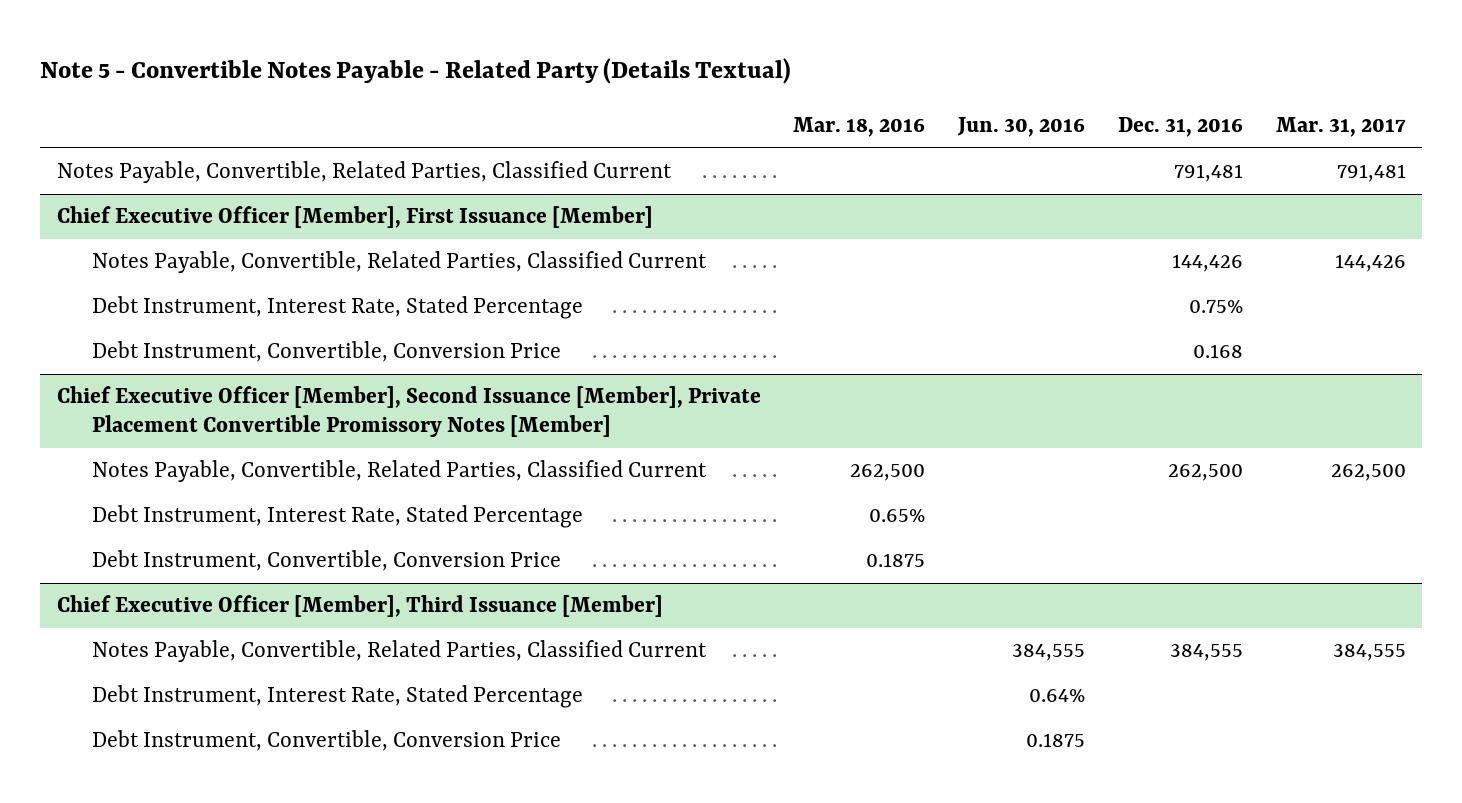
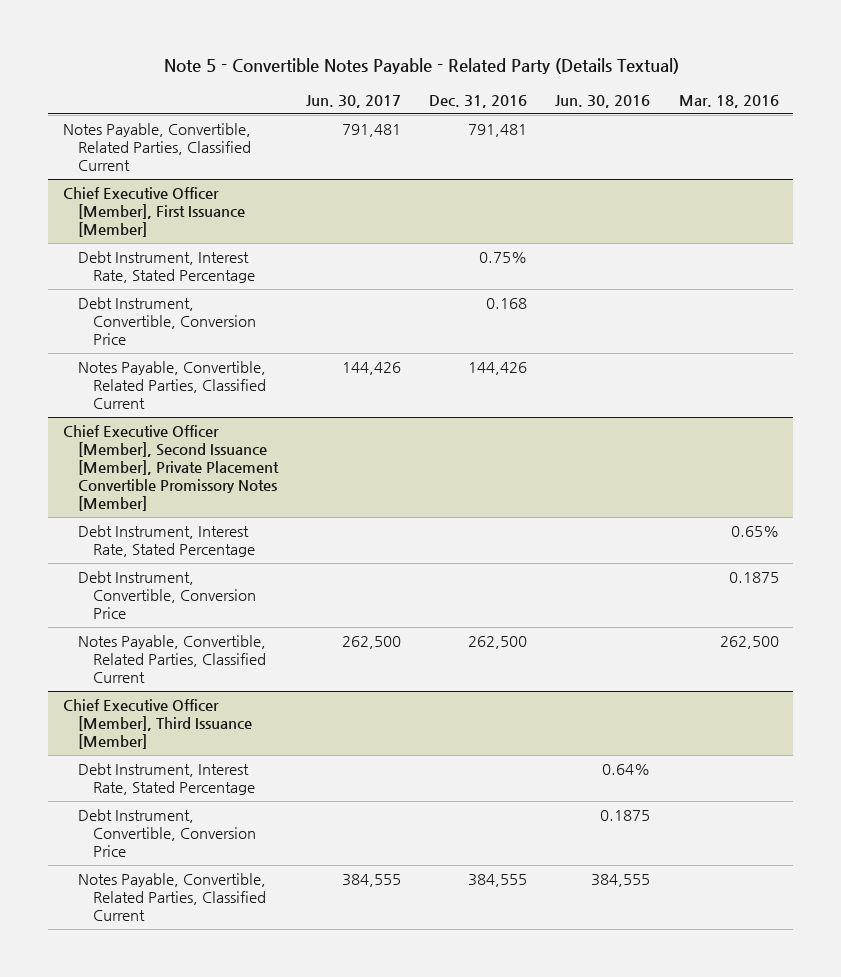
- | Mar. 18, 2016 | Jun. 30, 2016 | Dec. 31, 2016 | Mar. 31, 2017
+ | Jun. 30, 2017 | Dec. 31, 2016 | Jun. 30, 2016 | Mar. 18, 2016
@ Chief Executive Officer [Member], First Issuance [Member]
moved down: Notes Payable, Convertible, Related Parties, Classified Current | 144,426 | 144,426 | |
@ Chief Executive Officer [Member], Second Issuance [Member], Private Placement Convertible Promissory Notes [Member]
moved down: Notes Payable, Convertible, Related Parties, Classified Current | 262,500 | 262,500 | | 262,500
@ Chief Executive Officer [Member], Third Issuance [Member]
moved down: Notes Payable, Convertible, Related Parties, Classified Current | 384,555 | 384,555 | 384,555 |

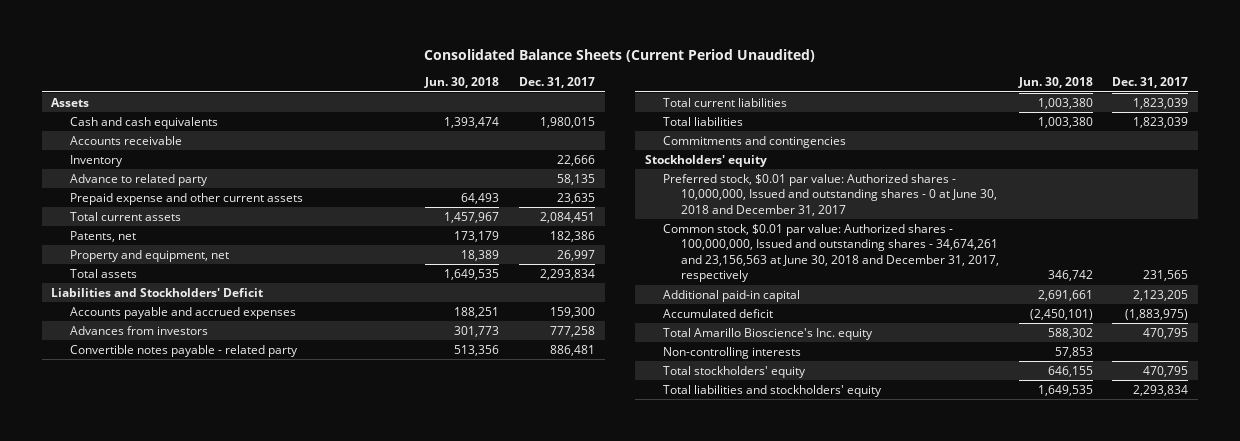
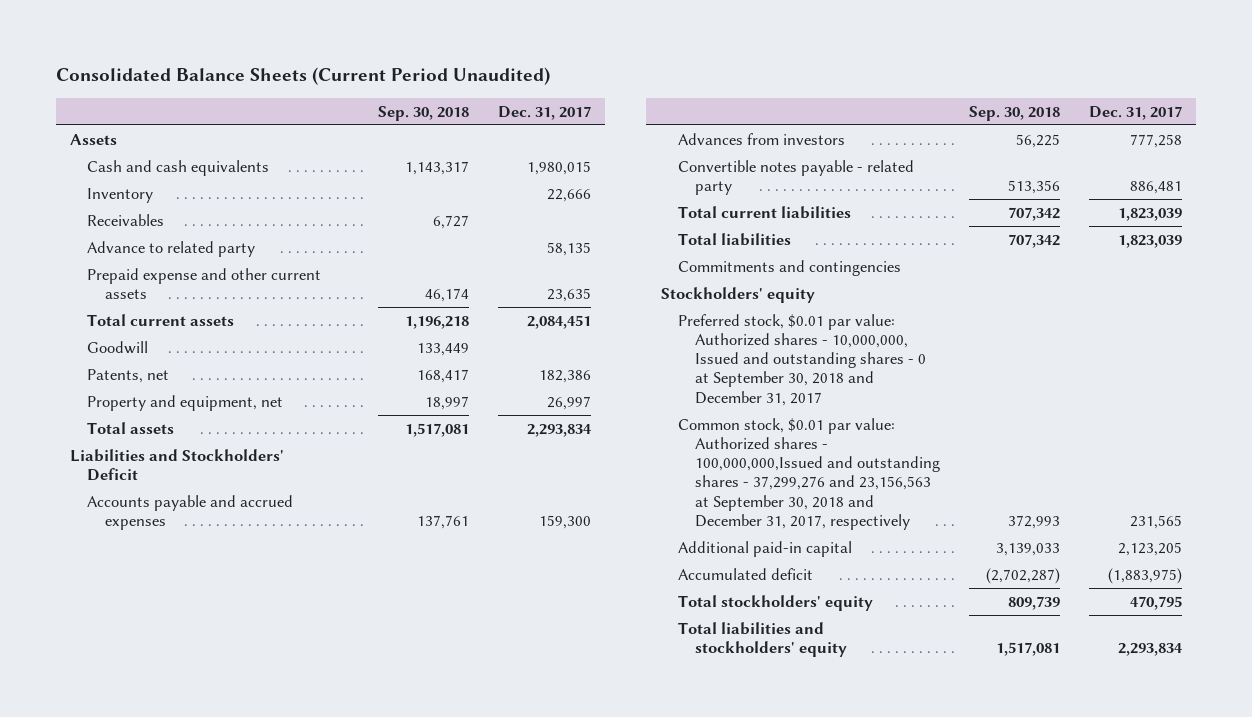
- | Jun. 30, 2018 | Dec. 31, 2017
+ | Sep. 30, 2018 | Dec. 31, 2017
- Accounts receivable
+ Receivables | 6,727 |
+ Goodwill | 133,449 |
- Preferred stock, $0.01 par value: Authorized shares - 10,000,000, Issued and outstanding shares - 0 at June 30, 2018 and December 31, 2017
- Common stock, $0.01 par value: Authorized shares - 100,000,000, Issued and outstanding shares - 34,674,261 and 23,156,563 at June 30, 2018 and December 31, 2017, respectively | 346,742 | 231,565
+ Preferred stock, $0.01 par value: Authorized shares - 10,000,000, Issued and outstanding shares - 0 at September 30, 2018 and December 31, 2017
+ Common stock, $0.01 par value: Authorized shares - 100,000,000,Issued and outstanding shares - 37,299,276 and 23,156,563 at September 30, 2018 and December 31, 2017, respectively | 372,993 | 231,565
- Total Amarillo Bioscience's Inc. equity | 588,302 | 470,795
- Non-controlling interests | 57,853 |

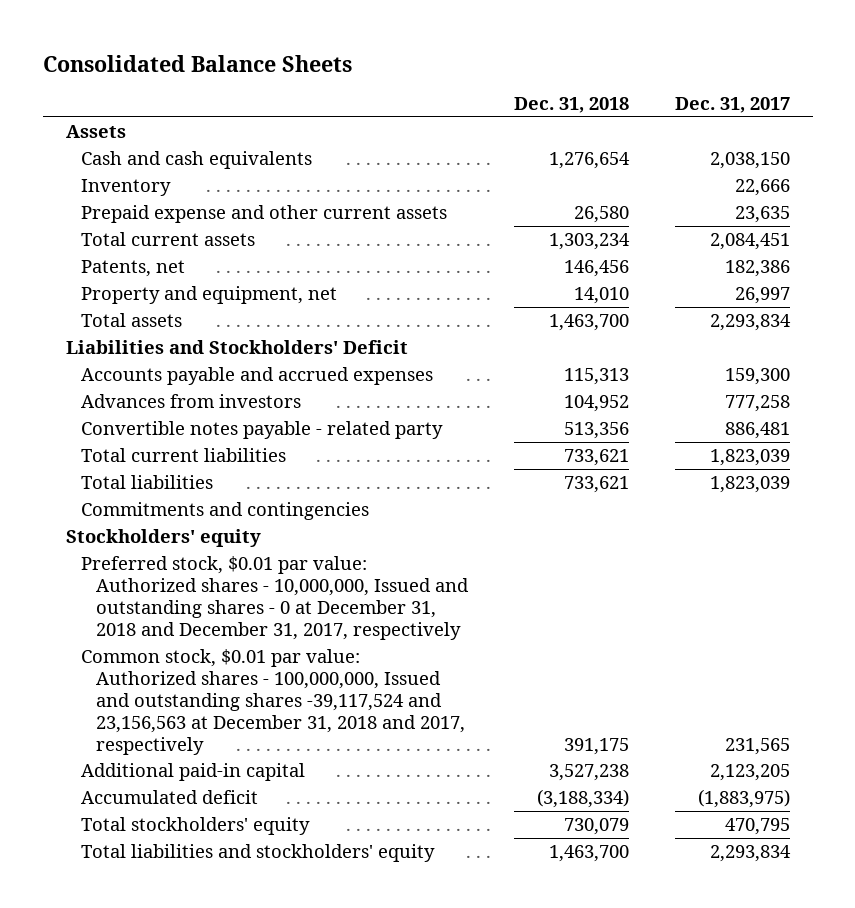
- Consolidated Balance Sheets (Current Period Unaudited)
+ Consolidated Balance Sheets
- | Sep. 30, 2018 | Dec. 31, 2017
+ | Dec. 31, 2018 | Dec. 31, 2017
- Cash and cash equivalents | 1,143,317 | 1,980,015
+ Cash and cash equivalents | 1,276,654 | 2,038,150
- Receivables | 6,727 |
- Advance to related party | | 58,135
- Goodwill | 133,449 |
- Preferred stock, $0.01 par value: Authorized shares - 10,000,000, Issued and outstanding shares - 0 at September 30, 2018 and December 31, 2017
- Common stock, $0.01 par value: Authorized shares - 100,000,000,Issued and outstanding shares - 37,299,276 and 23,156,563 at September 30, 2018 and December 31, 2017, respectively | 372,993 | 231,565
+ Preferred stock, $0.01 par value: Authorized shares - 10,000,000, Issued and outstanding shares - 0 at December 31, 2018 and December 31, 2017, respectively
+ Common stock, $0.01 par value: Authorized shares - 100,000,000, Issued and outstanding shares -39,117,524 and 23,156,563 at December 31, 2018 and 2017, respectively | 391,175 | 231,565

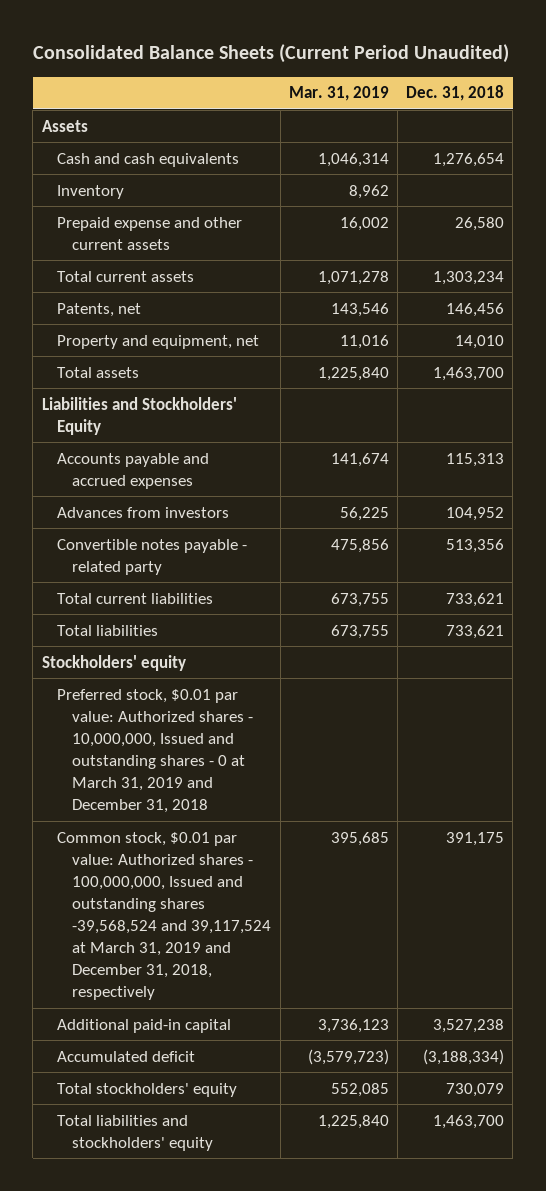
- Consolidated Balance Sheets
+ Consolidated Balance Sheets (Current Period Unaudited)
- | Dec. 31, 2018 | Dec. 31, 2017
+ | Mar. 31, 2019 | Dec. 31, 2018
- Liabilities and Stockholders' Deficit
+ Liabilities and Stockholders' Equity
- Commitments and contingencies
- Preferred stock, $0.01 par value: Authorized shares - 10,000,000, Issued and outstanding shares - 0 at December 31, 2018 and December 31, 2017, respectively
- Common stock, $0.01 par value: Authorized shares - 100,000,000, Issued and outstanding shares -39,117,524 and 23,156,563 at December 31, 2018 and 2017, respectively | 391,175 | 231,565
+ Preferred stock, $0.01 par value: Authorized shares - 10,000,000, Issued and outstanding shares - 0 at March 31, 2019 and December 31, 2018
+ Common stock, $0.01 par value: Authorized shares - 100,000,000, Issued and outstanding shares -39,568,524 and 39,117,524 at March 31, 2019 and December 31, 2018, respectively | 395,685 | 391,175

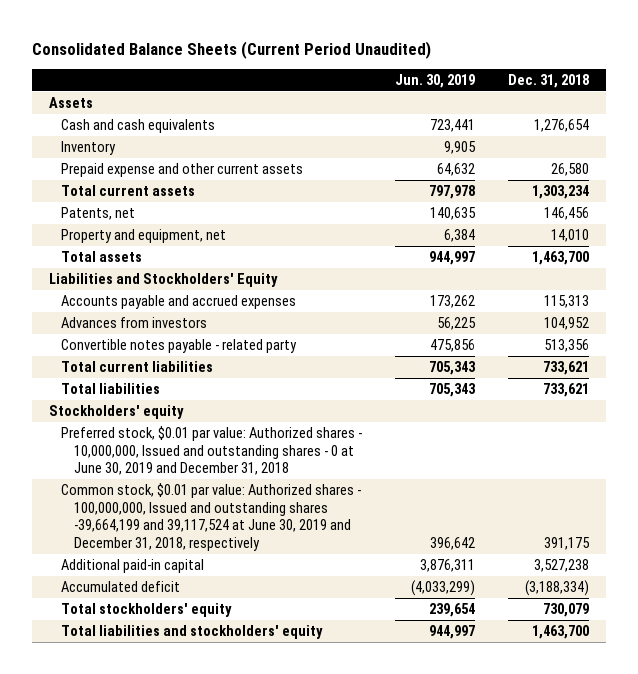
- | Mar. 31, 2019 | Dec. 31, 2018
+ | Jun. 30, 2019 | Dec. 31, 2018
- Preferred stock, $0.01 par value: Authorized shares - 10,000,000, Issued and outstanding shares - 0 at March 31, 2019 and December 31, 2018
- Common stock, $0.01 par value: Authorized shares - 100,000,000, Issued and outstanding shares -39,568,524 and 39,117,524 at March 31, 2019 and December 31, 2018, respectively | 395,685 | 391,175
+ Preferred stock, $0.01 par value: Authorized shares - 10,000,000, Issued and outstanding shares - 0 at June 30, 2019 and December 31, 2018
+ Common stock, $0.01 par value: Authorized shares - 100,000,000, Issued and outstanding shares -39,664,199 and 39,117,524 at June 30, 2019 and December 31, 2018, respectively | 396,642 | 391,175

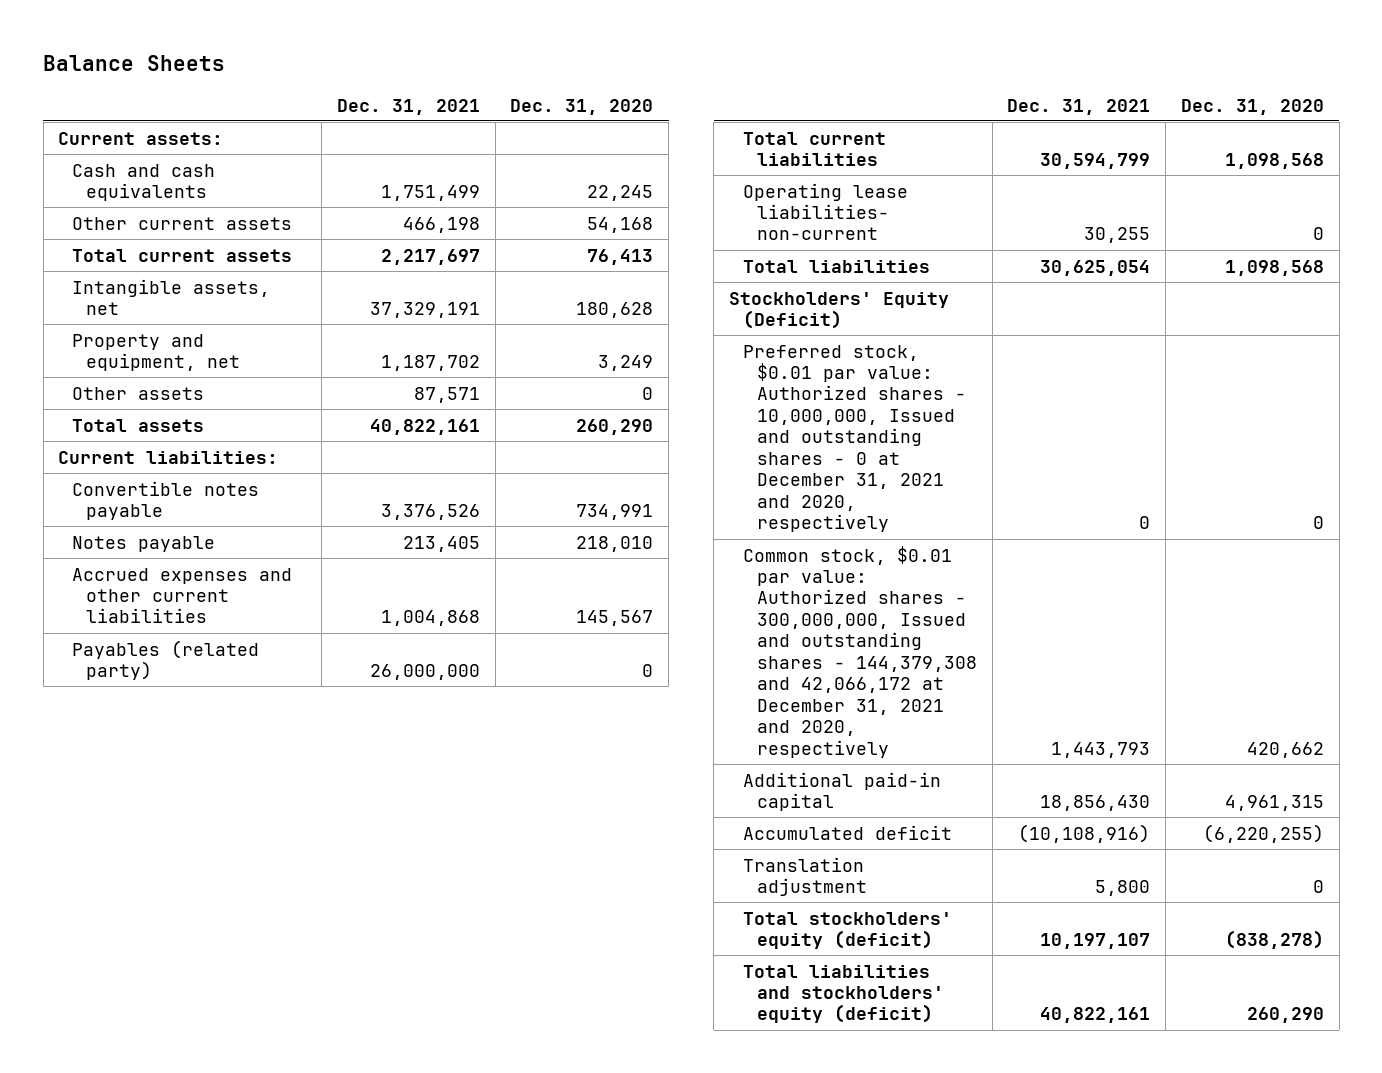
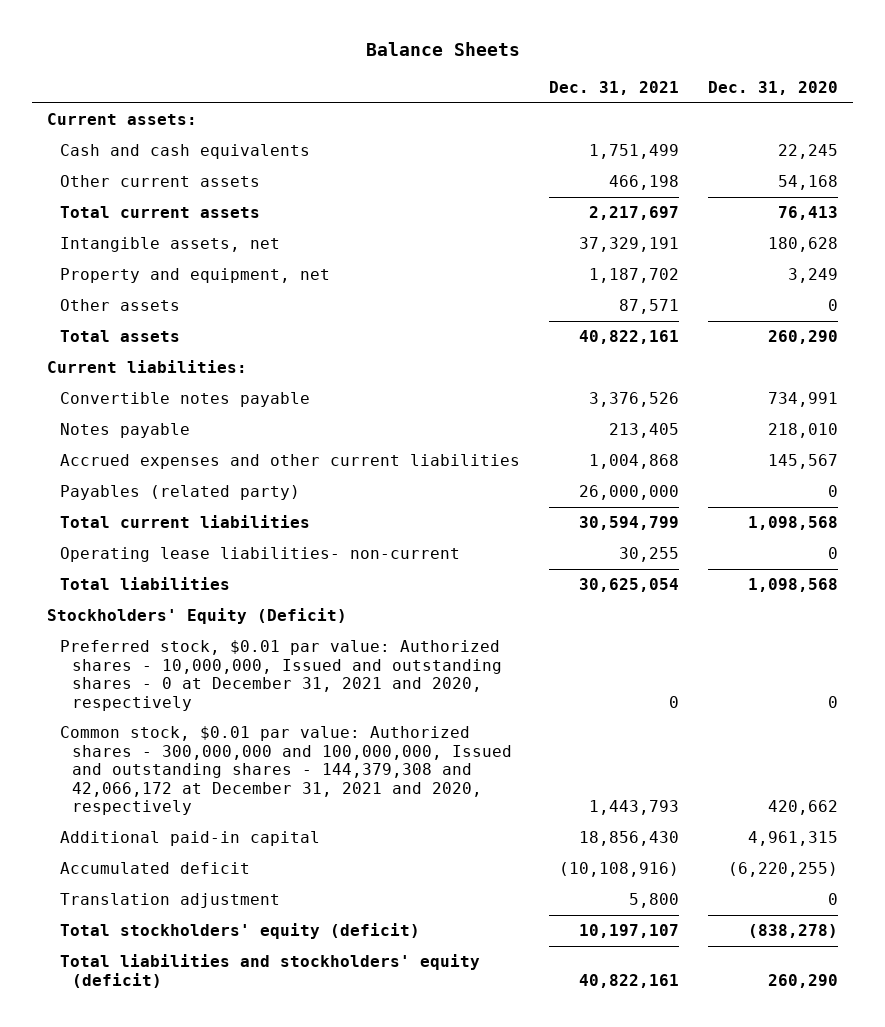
- Common stock, $0.01 par value: Authorized shares - 300,000,000, Issued and outstanding shares - 144,379,308 and 42,066,172 at December 31, 2021 and 2020, respectively | 1,443,793 | 420,662
+ Common stock, $0.01 par value: Authorized shares - 300,000,000 and 100,000,000, Issued and outstanding shares - 144,379,308 and 42,066,172 at December 31, 2021 and 2020, respectively | 1,443,793 | 420,662

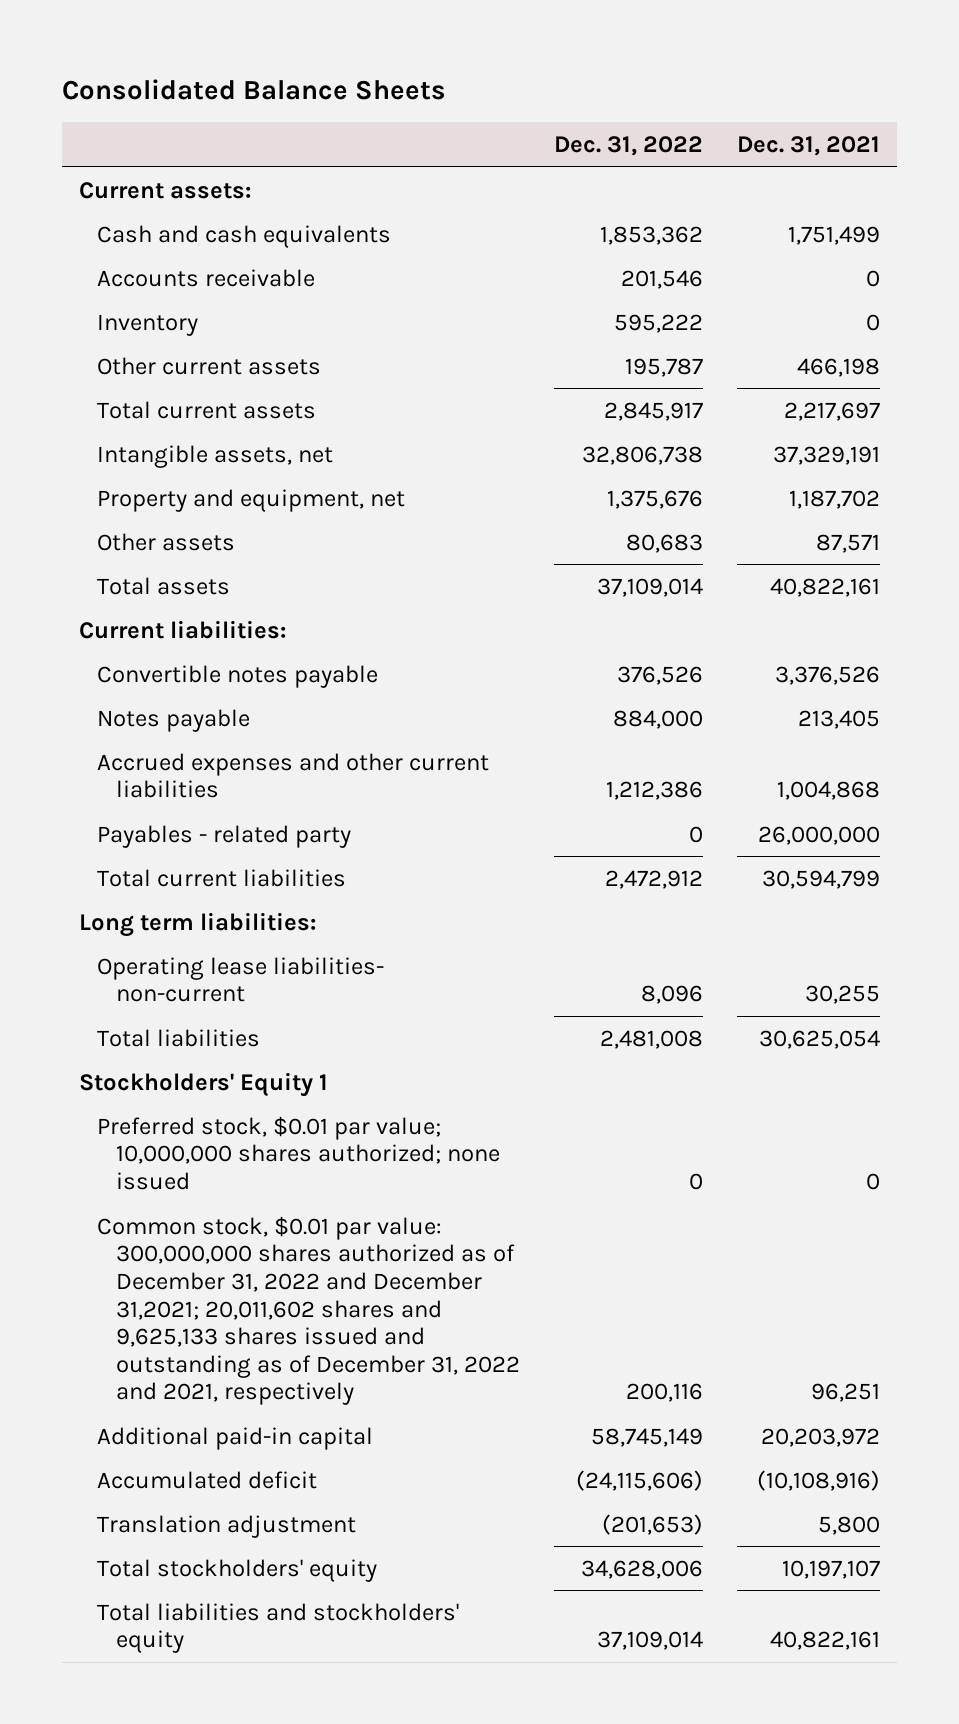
- Balance Sheets
+ Consolidated Balance Sheets
- | Dec. 31, 2021 | Dec. 31, 2020
+ | Dec. 31, 2022 | Dec. 31, 2021
+ Accounts receivable | 201,546 | 0
+ Inventory | 595,222 | 0
- Payables (related party) | 26,000,000 | 0
+ Payables - related party | 0 | 26,000,000
+ Long term liabilities:
- Stockholders' Equity (Deficit)
- Preferred stock, $0.01 par value: Authorized shares - 10,000,000, Issued and outstanding shares - 0 at December 31, 2021 and 2020, respectively | 0 | 0
- Common stock, $0.01 par value: Authorized shares - 300,000,000 and 100,000,000, Issued and outstanding shares - 144,379,308 and 42,066,172 at December 31, 2021 and 2020, respectively | 1,443,793 | 420,662
- Additional paid-in capital | 18,856,430 | 4,961,315
+ Stockholders' Equity 1
+ Preferred stock, $0.01 par value; 10,000,000 shares authorized; none issued | 0 | 0
+ Common stock, $0.01 par value: 300,000,000 shares authorized as of December 31, 2022 and December 31,2021; 20,011,602 shares and 9,625,133 shares issued and outstanding as of December 31, 2022 and 2021, respectively | 200,116 | 96,251
+ Additional paid-in capital | 58,745,149 | 20,203,972
- Total stockholders' equity (deficit) | 10,197,107 | (838,278)
- Total liabilities and stockholders' equity (deficit) | 40,822,161 | 260,290
+ Total stockholders' equity | 34,628,006 | 10,197,107
+ Total liabilities and stockholders' equity | 37,109,014 | 40,822,161

